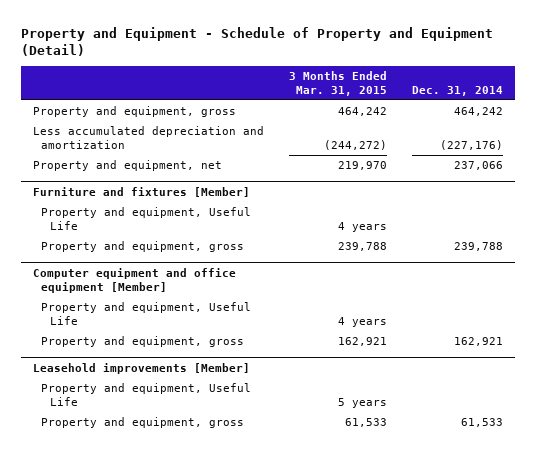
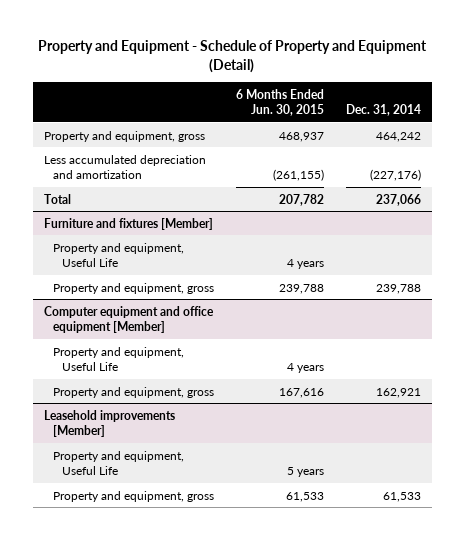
- | 3 Months Ended Mar. 31, 2015 | Dec. 31, 2014
+ | 6 Months Ended Jun. 30, 2015 | Dec. 31, 2014
- Property and equipment, net | 219,970 | 237,066
+ Total | 207,782 | 237,066

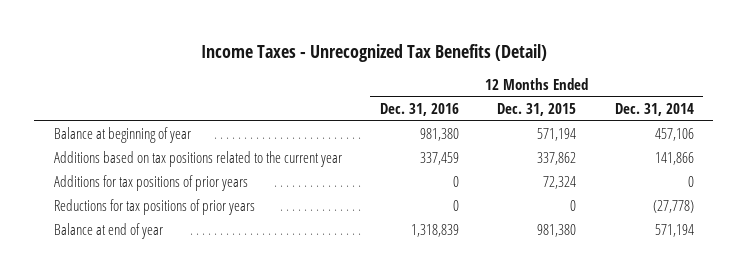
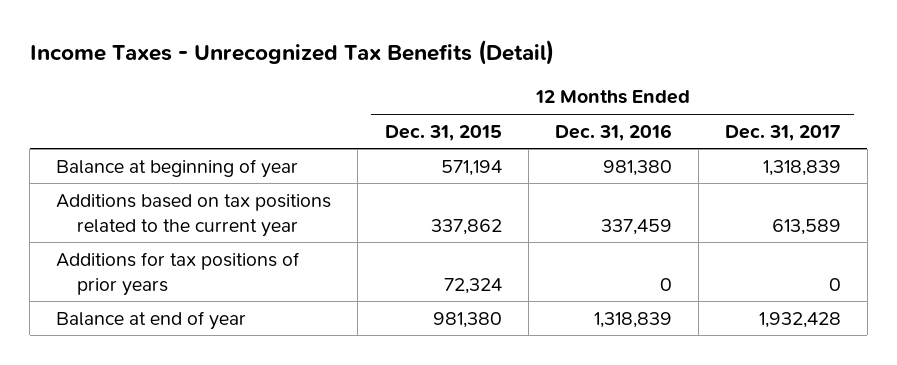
- | 12 Months Ended Dec. 31, 2016 | 12 Months Ended Dec. 31, 2015 | 12 Months Ended Dec. 31, 2014
+ | 12 Months Ended Dec. 31, 2015 | 12 Months Ended Dec. 31, 2016 | 12 Months Ended Dec. 31, 2017
- Reductions for tax positions of prior years | 0 | 0 | (27,778)

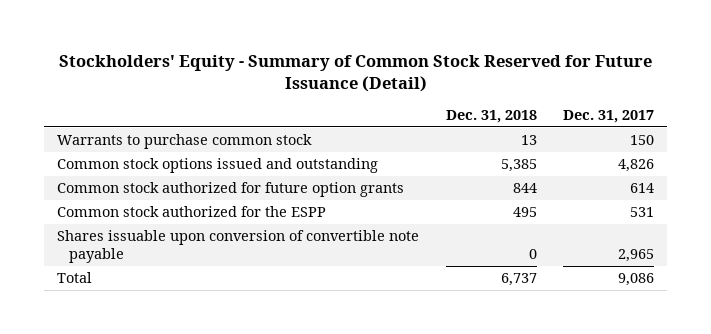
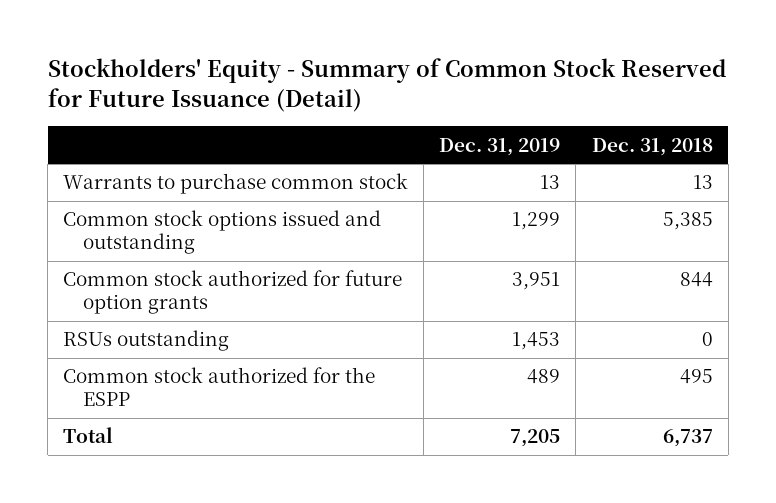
- | Dec. 31, 2018 | Dec. 31, 2017
+ | Dec. 31, 2019 | Dec. 31, 2018
+ RSUs outstanding | 1,453 | 0
- Shares issuable upon conversion of convertible note payable | 0 | 2,965

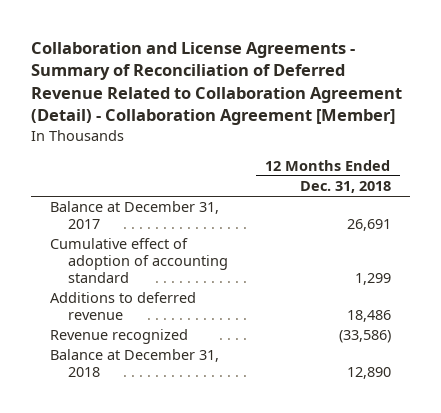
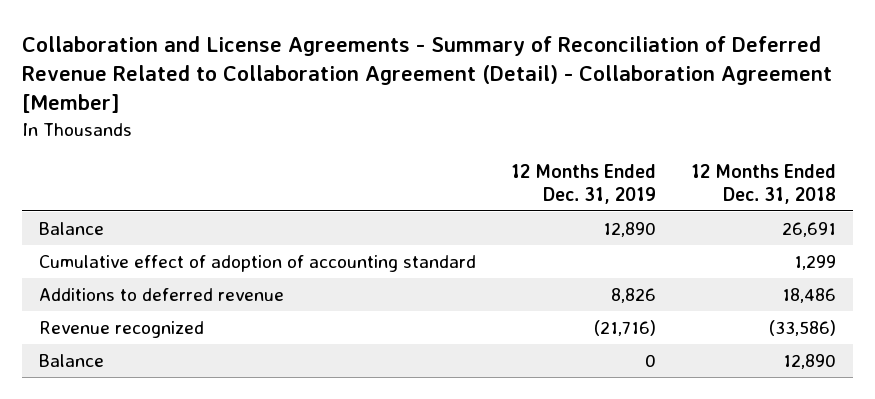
- | 12 Months Ended Dec. 31, 2018
+ | 12 Months Ended Dec. 31, 2019 | 12 Months Ended Dec. 31, 2018
- Balance at December 31, 2017 | 26,691
+ Balance | 12,890 | 26,691
- Balance at December 31, 2018 | 12,890
+ Balance | 0 | 12,890

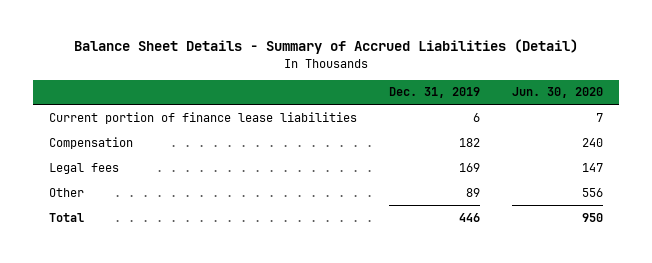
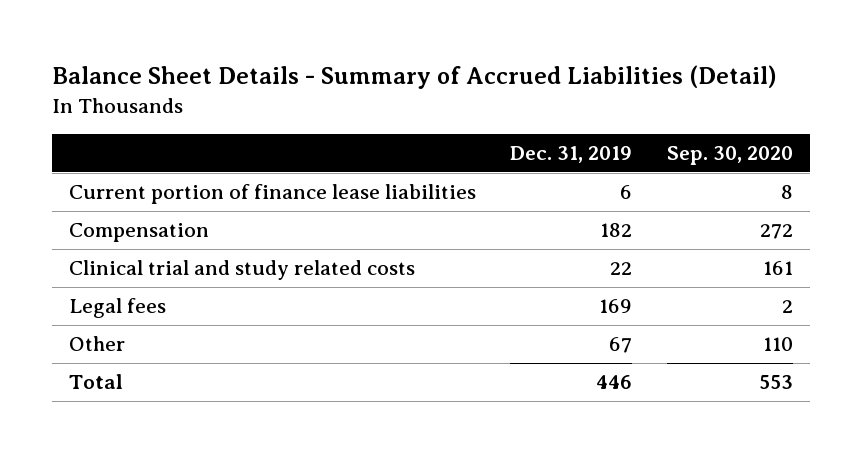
- | Dec. 31, 2019 | Jun. 30, 2020
+ | Dec. 31, 2019 | Sep. 30, 2020
+ Clinical trial and study related costs | 22 | 161
- Other | 89 | 556
+ Other | 67 | 110

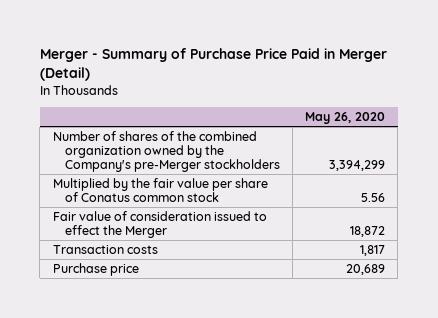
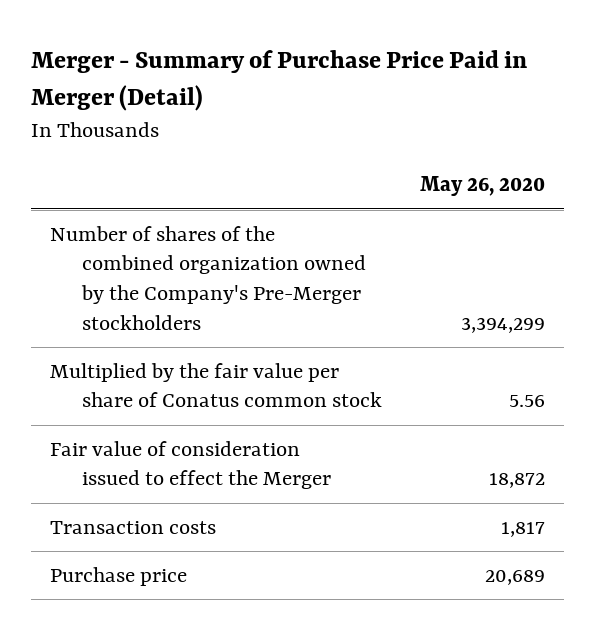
- Number of shares of the combined organization owned by the Company's pre-Merger stockholders | 3,394,299
+ Number of shares of the combined organization owned by the Company's Pre-Merger stockholders | 3,394,299

